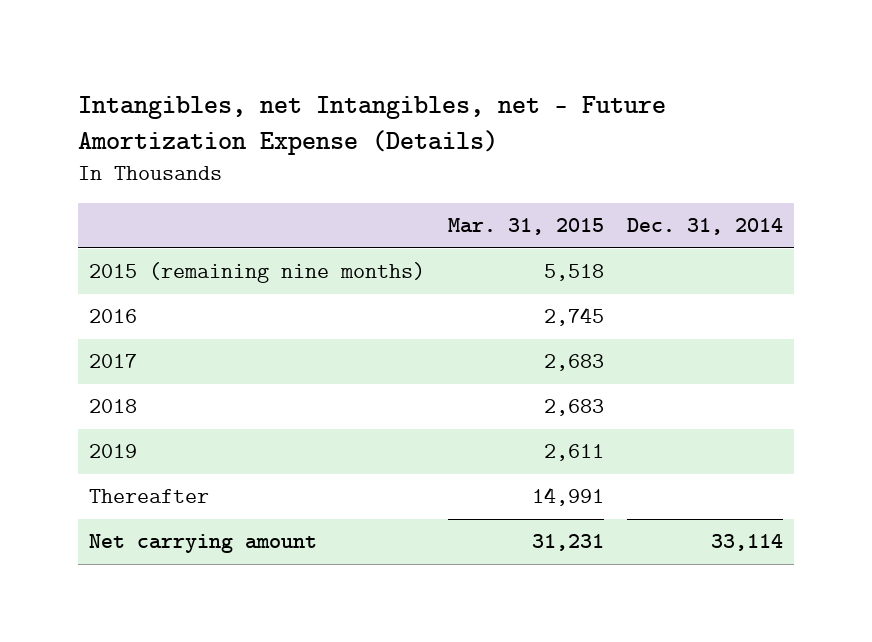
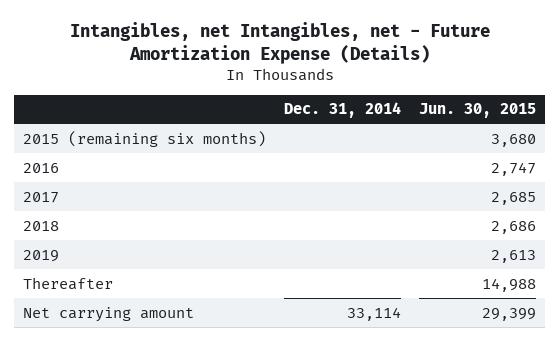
- | Mar. 31, 2015 | Dec. 31, 2014
+ | Dec. 31, 2014 | Jun. 30, 2015
- 2015 (remaining nine months) | 5,518 |
+ 2015 (remaining six months) | | 3,680

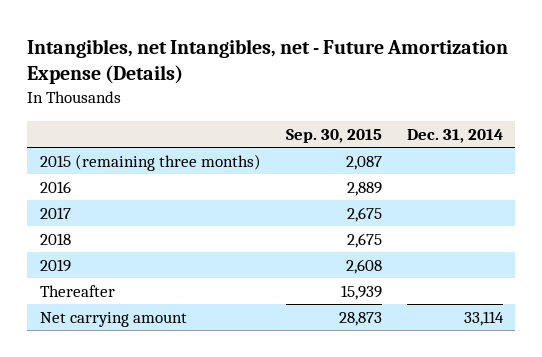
- | Dec. 31, 2014 | Jun. 30, 2015
+ | Sep. 30, 2015 | Dec. 31, 2014
- 2015 (remaining six months) | | 3,680
+ 2015 (remaining three months) | 2,087 |

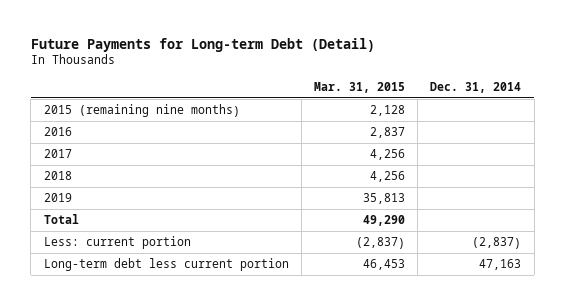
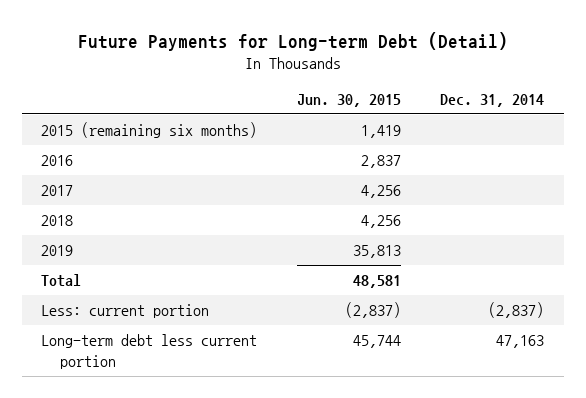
- | Mar. 31, 2015 | Dec. 31, 2014
+ | Jun. 30, 2015 | Dec. 31, 2014
- 2015 (remaining nine months) | 2,128 |
+ 2015 (remaining six months) | 1,419 |

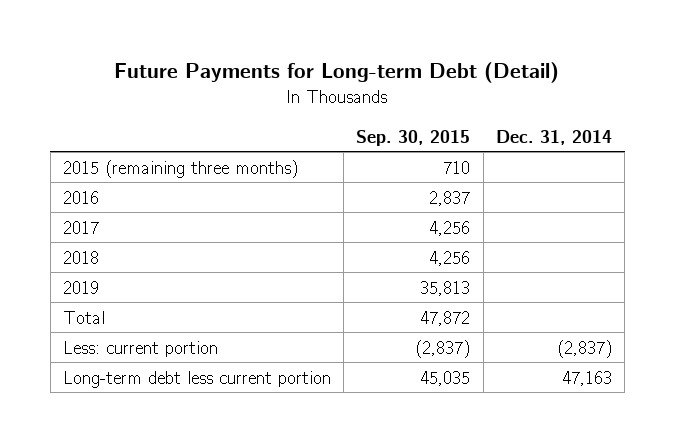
- | Jun. 30, 2015 | Dec. 31, 2014
+ | Sep. 30, 2015 | Dec. 31, 2014
- 2015 (remaining six months) | 1,419 |
+ 2015 (remaining three months) | 710 |

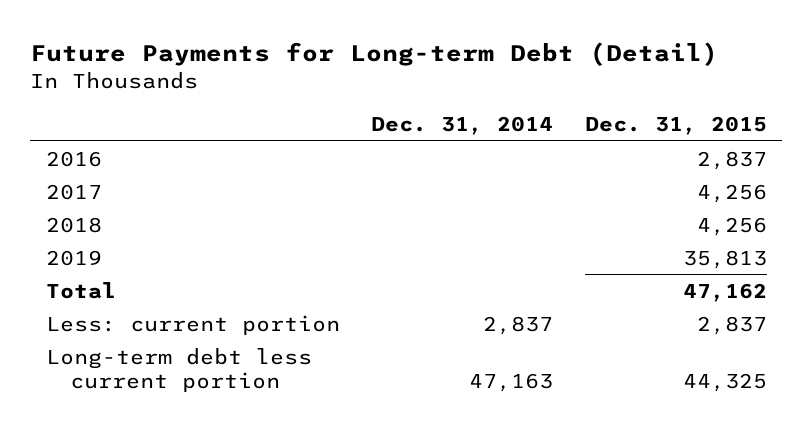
- | Sep. 30, 2015 | Dec. 31, 2014
+ | Dec. 31, 2014 | Dec. 31, 2015
- 2015 (remaining three months) | 710 |
- Less: current portion | (2,837) | (2,837)
+ Less: current portion | 2,837 | 2,837

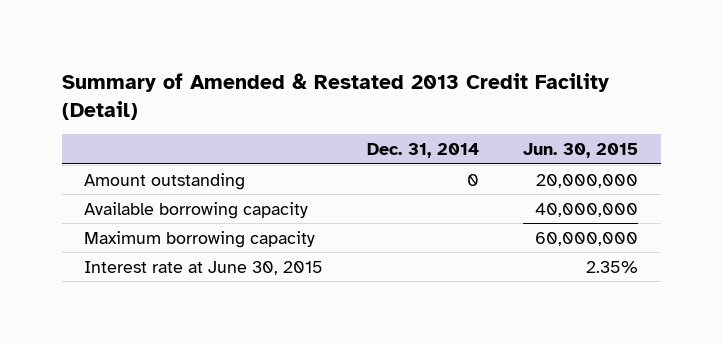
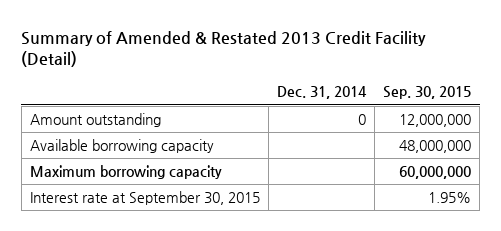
- | Dec. 31, 2014 | Jun. 30, 2015
+ | Dec. 31, 2014 | Sep. 30, 2015
- Interest rate at June 30, 2015 | | 2.35%
+ Interest rate at September 30, 2015 | | 1.95%

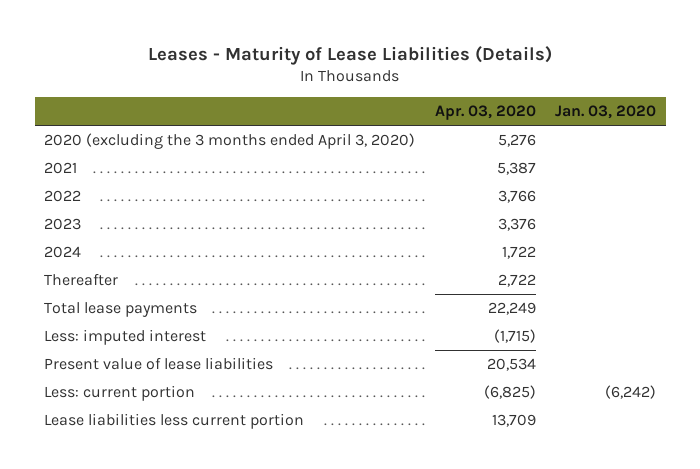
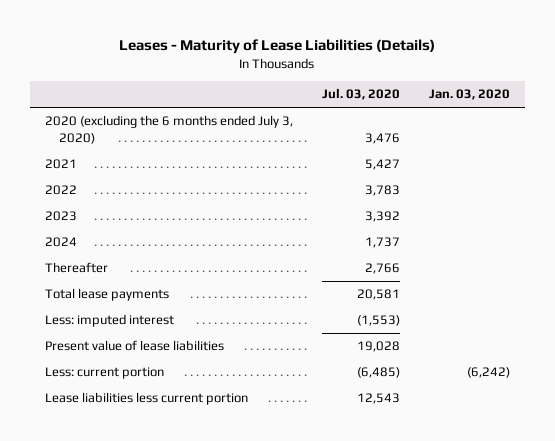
- | Apr. 03, 2020 | Jan. 03, 2020
+ | Jul. 03, 2020 | Jan. 03, 2020
- 2020 (excluding the 3 months ended April 3, 2020) | 5,276 |
+ 2020 (excluding the 6 months ended July 3, 2020) | 3,476 |

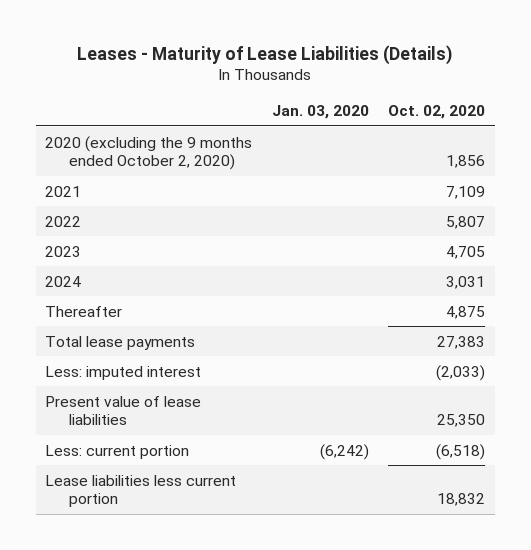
- | Jul. 03, 2020 | Jan. 03, 2020
+ | Jan. 03, 2020 | Oct. 02, 2020
- 2020 (excluding the 6 months ended July 3, 2020) | 3,476 |
+ 2020 (excluding the 9 months ended October 2, 2020) | | 1,856

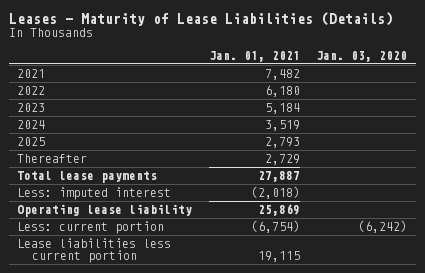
- | Jan. 03, 2020 | Oct. 02, 2020
+ | Jan. 01, 2021 | Jan. 03, 2020
- 2020 (excluding the 9 months ended October 2, 2020) | | 1,856
+ 2025 | 2,793 |
- Present value of lease liabilities | | 25,350
+ Operating lease liability | 25,869 |

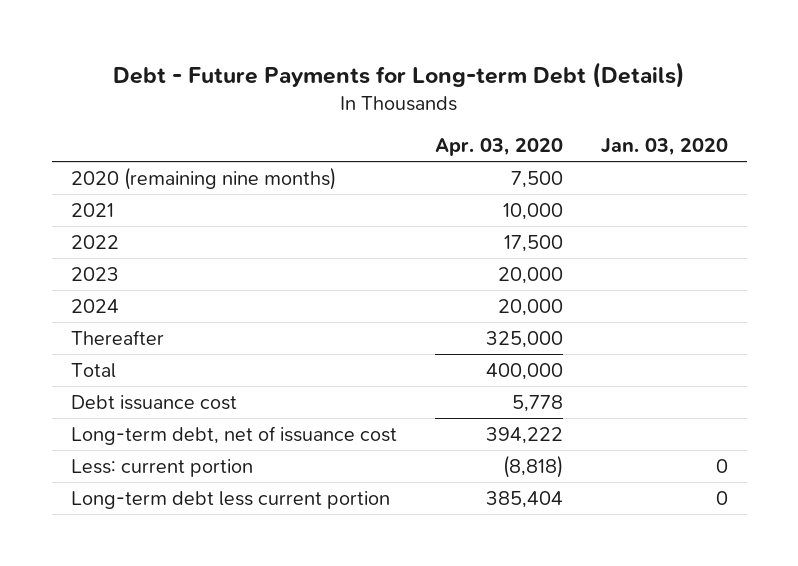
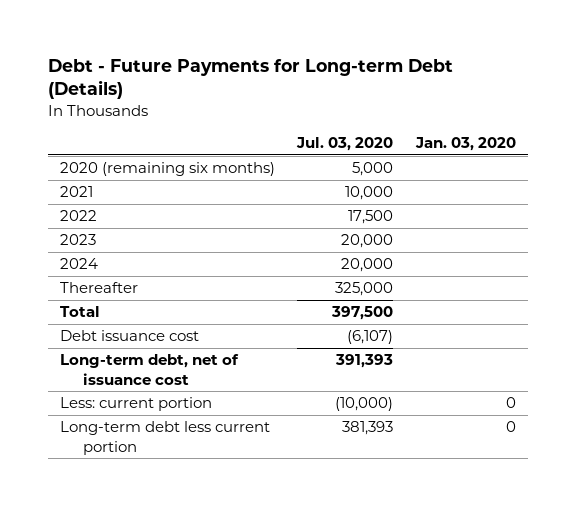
- | Apr. 03, 2020 | Jan. 03, 2020
+ | Jul. 03, 2020 | Jan. 03, 2020
- 2020 (remaining nine months) | 7,500 |
+ 2020 (remaining six months) | 5,000 |

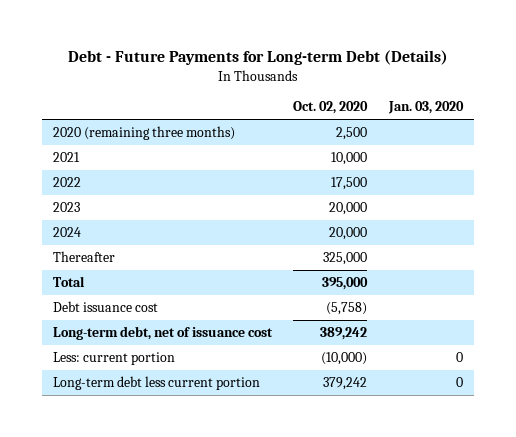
- | Jul. 03, 2020 | Jan. 03, 2020
+ | Oct. 02, 2020 | Jan. 03, 2020
- 2020 (remaining six months) | 5,000 |
+ 2020 (remaining three months) | 2,500 |

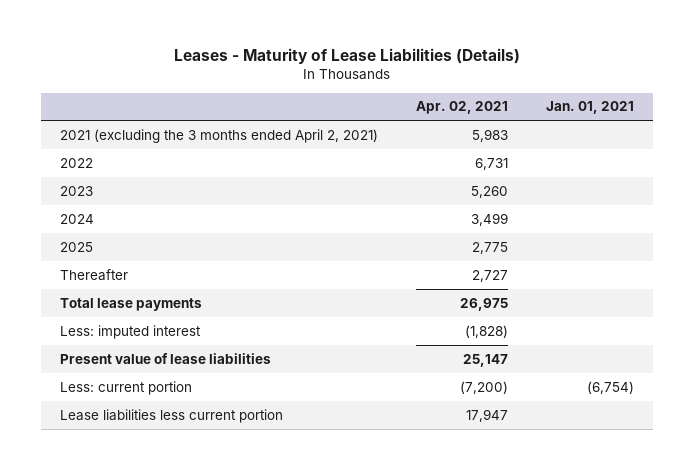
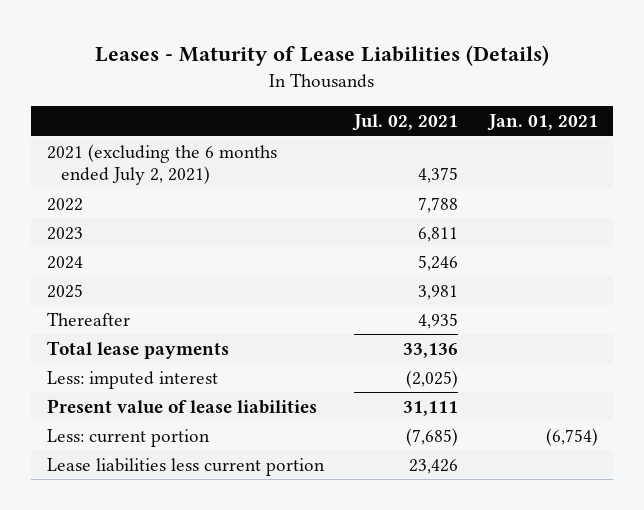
- | Apr. 02, 2021 | Jan. 01, 2021
+ | Jul. 02, 2021 | Jan. 01, 2021
- 2021 (excluding the 3 months ended April 2, 2021) | 5,983 |
+ 2021 (excluding the 6 months ended July 2, 2021) | 4,375 |

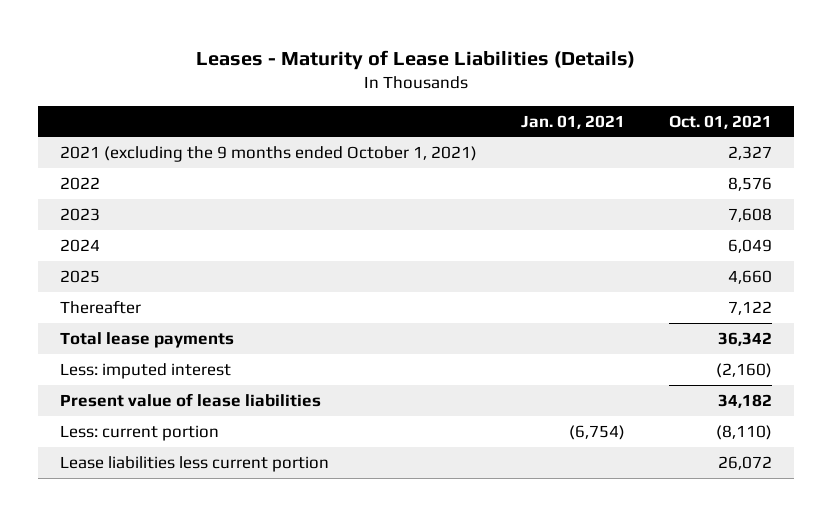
- | Jul. 02, 2021 | Jan. 01, 2021
+ | Jan. 01, 2021 | Oct. 01, 2021
- 2021 (excluding the 6 months ended July 2, 2021) | 4,375 |
+ 2021 (excluding the 9 months ended October 1, 2021) | | 2,327

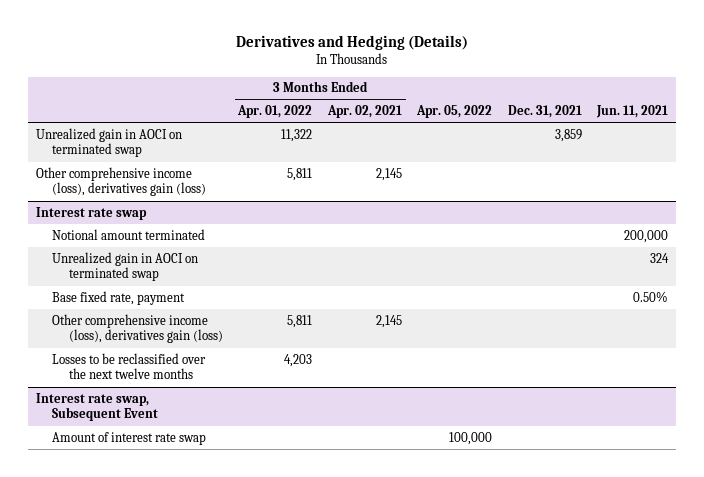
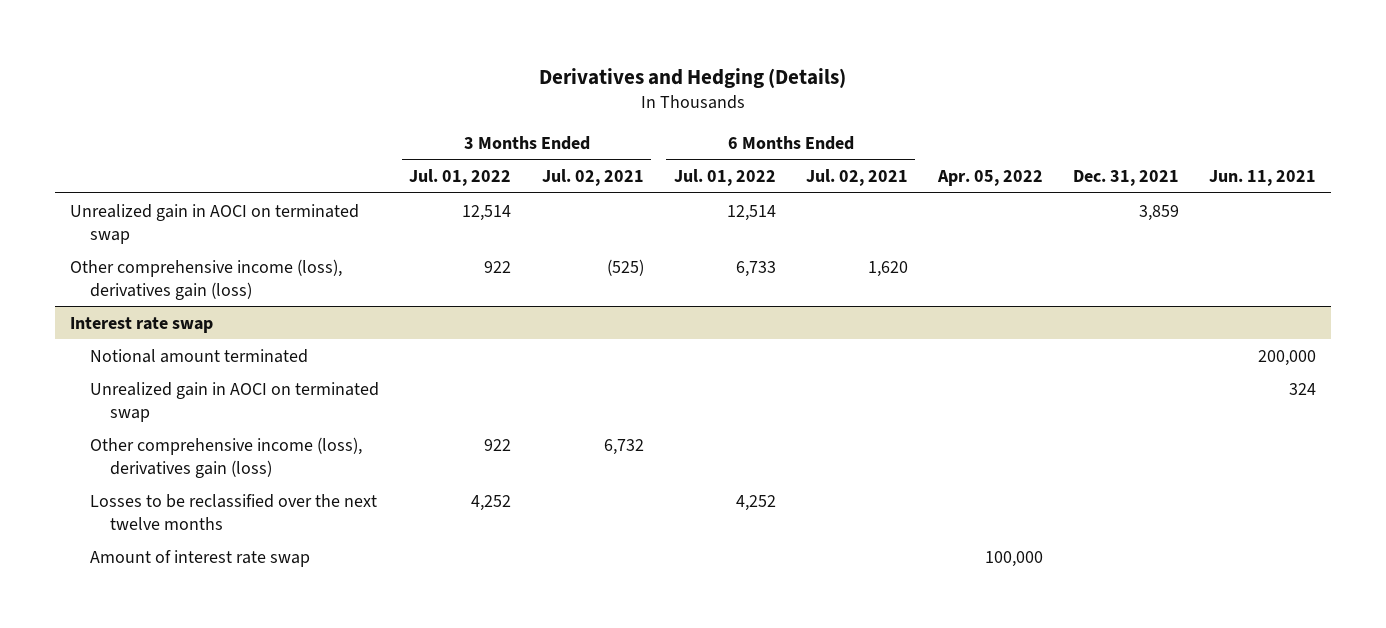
- | 3 Months Ended Apr. 01, 2022 | 3 Months Ended Apr. 02, 2021 | Apr. 05, 2022 | Dec. 31, 2021 | Jun. 11, 2021
+ | 3 Months Ended Jul. 01, 2022 | 3 Months Ended Jul. 02, 2021 | 6 Months Ended Jul. 01, 2022 | 6 Months Ended Jul. 02, 2021 | Apr. 05, 2022 | Dec. 31, 2021 | Jun. 11, 2021
@ Interest rate swap
- Base fixed rate, payment | | | | | 0.50%
- Interest rate swap, Subsequent Event
- Amount of interest rate swap | | | 100,000 | |
@ Interest rate swap
+ Amount of interest rate swap | | | | | 100,000 | |

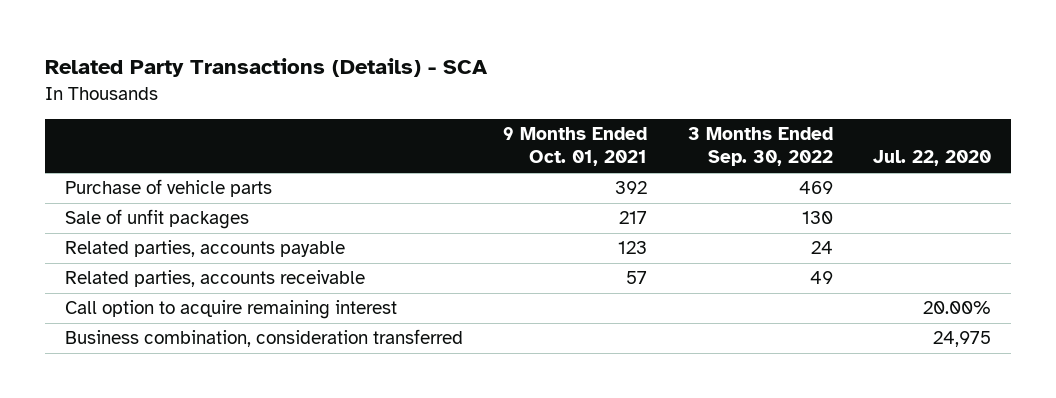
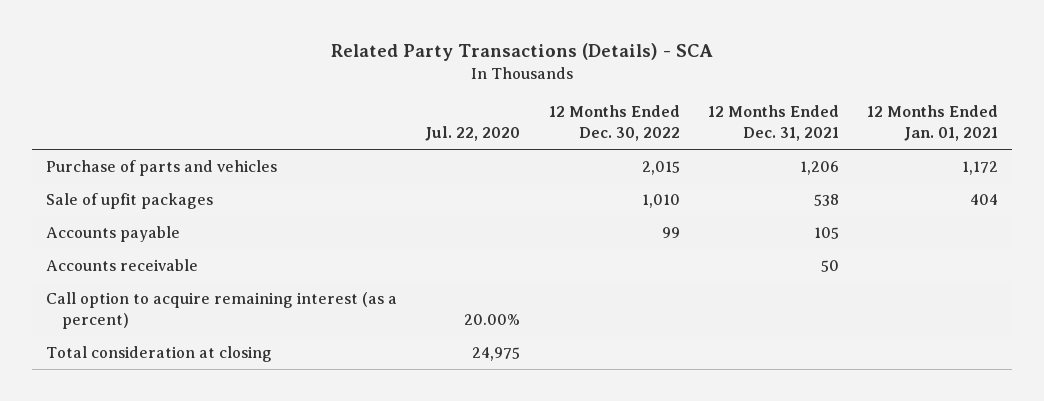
- | 9 Months Ended Oct. 01, 2021 | 3 Months Ended Sep. 30, 2022 | Jul. 22, 2020
+ | Jul. 22, 2020 | 12 Months Ended Dec. 30, 2022 | 12 Months Ended Dec. 31, 2021 | 12 Months Ended Jan. 01, 2021
- Purchase of vehicle parts | 392 | 469 |
- Sale of unfit packages | 217 | 130 |
- Related parties, accounts payable | 123 | 24 |
- Related parties, accounts receivable | 57 | 49 |
- Call option to acquire remaining interest | | | 20.00%
- Business combination, consideration transferred | | | 24,975
+ Purchase of parts and vehicles | | 2,015 | 1,206 | 1,172
+ Sale of upfit packages | | 1,010 | 538 | 404
+ Accounts payable | | 99 | 105 |
+ Accounts receivable | | | 50 |
+ Call option to acquire remaining interest (as a percent) | 20.00% | | |
+ Total consideration at closing | 24,975 | | |

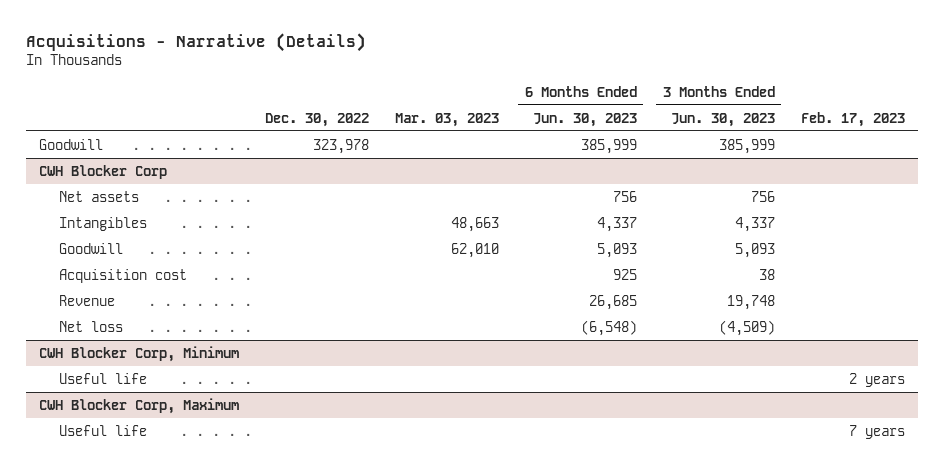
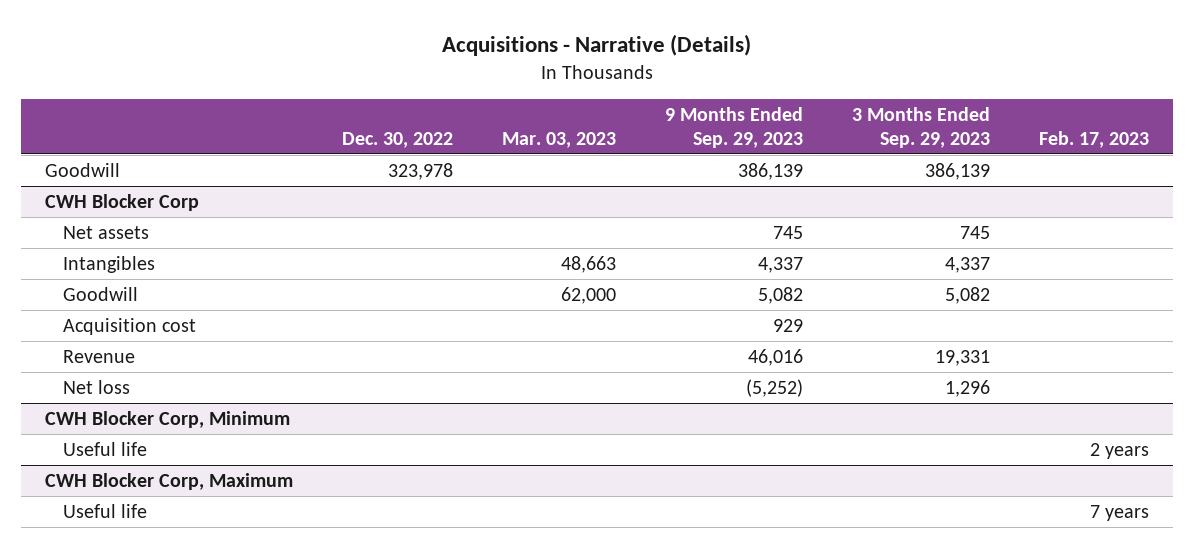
- | Dec. 30, 2022 | Mar. 03, 2023 | 6 Months Ended Jun. 30, 2023 | 3 Months Ended Jun. 30, 2023 | Feb. 17, 2023
+ | Dec. 30, 2022 | Mar. 03, 2023 | 9 Months Ended Sep. 29, 2023 | 3 Months Ended Sep. 29, 2023 | Feb. 17, 2023
@ CWH Blocker Corp
- Goodwill | | 62,010 | 5,093 | 5,093 |
+ Goodwill | | 62,000 | 5,082 | 5,082 |

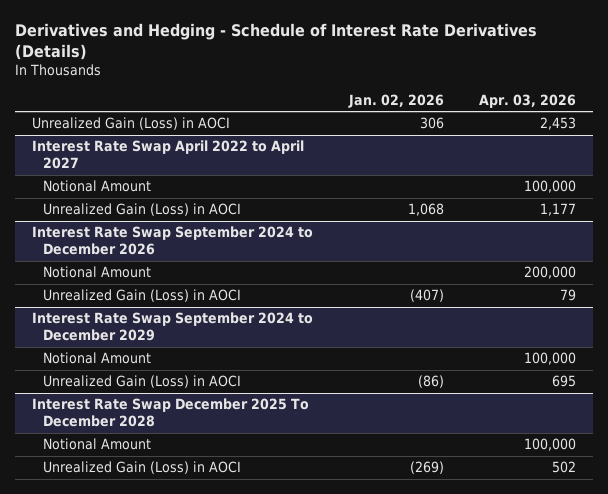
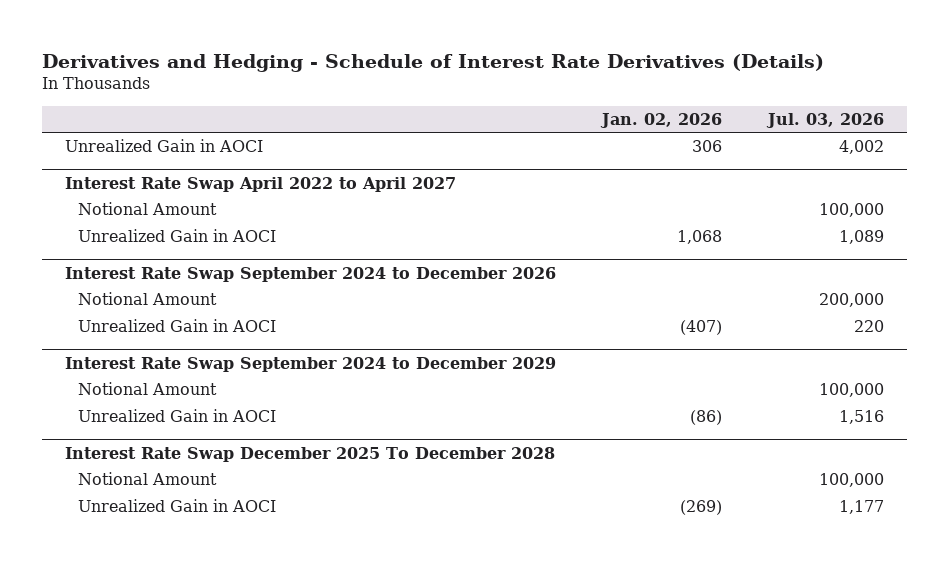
- | Jan. 02, 2026 | Apr. 03, 2026
+ | Jan. 02, 2026 | Jul. 03, 2026
- Unrealized Gain (Loss) in AOCI | 306 | 2,453
+ Unrealized Gain in AOCI | 306 | 4,002
@ Interest Rate Swap April 2022 to April 2027
- Unrealized Gain (Loss) in AOCI | 1,068 | 1,177
+ Unrealized Gain in AOCI | 1,068 | 1,089
@ Interest Rate Swap September 2024 to December 2026
- Unrealized Gain (Loss) in AOCI | (407) | 79
+ Unrealized Gain in AOCI | (407) | 220
@ Interest Rate Swap September 2024 to December 2029
- Unrealized Gain (Loss) in AOCI | (86) | 695
+ Unrealized Gain in AOCI | (86) | 1,516
@ Interest Rate Swap December 2025 To December 2028
- Unrealized Gain (Loss) in AOCI | (269) | 502
+ Unrealized Gain in AOCI | (269) | 1,177

